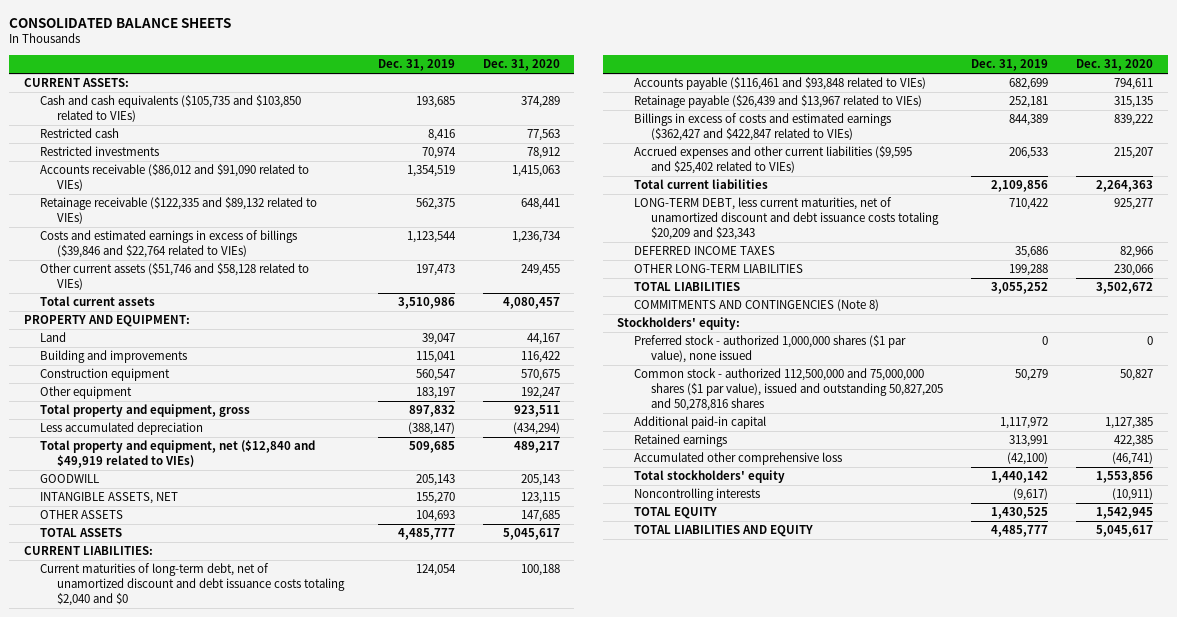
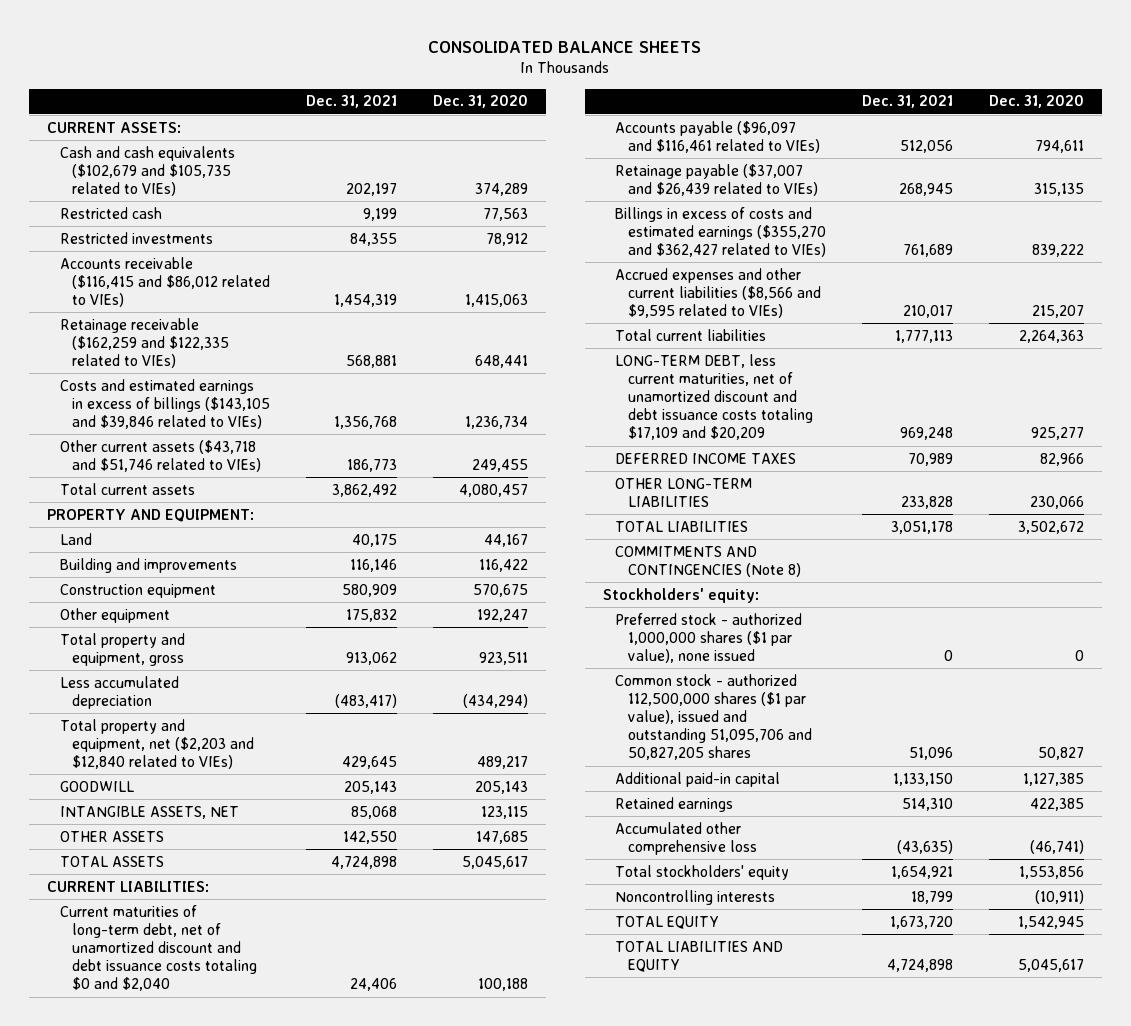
- | Dec. 31, 2019 | Dec. 31, 2020
+ | Dec. 31, 2021 | Dec. 31, 2020
- Cash and cash equivalents ($105,735 and $103,850 related to VIEs) | 193,685 | 374,289
+ Cash and cash equivalents ($102,679 and $105,735 related to VIEs) | 202,197 | 374,289
- Accounts receivable ($86,012 and $91,090 related to VIEs) | 1,354,519 | 1,415,063
- Retainage receivable ($122,335 and $89,132 related to VIEs) | 562,375 | 648,441
- Costs and estimated earnings in excess of billings ($39,846 and $22,764 related to VIEs) | 1,123,544 | 1,236,734
- Other current assets ($51,746 and $58,128 related to VIEs) | 197,473 | 249,455
+ Accounts receivable ($116,415 and $86,012 related to VIEs) | 1,454,319 | 1,415,063
+ Retainage receivable ($162,259 and $122,335 related to VIEs) | 568,881 | 648,441
+ Costs and estimated earnings in excess of billings ($143,105 and $39,846 related to VIEs) | 1,356,768 | 1,236,734
+ Other current assets ($43,718 and $51,746 related to VIEs) | 186,773 | 249,455
- Total property and equipment, net ($12,840 and $49,919 related to VIEs) | 509,685 | 489,217
+ Total property and equipment, net ($2,203 and $12,840 related to VIEs) | 429,645 | 489,217
- Current maturities of long-term debt, net of unamortized discount and debt issuance costs totaling $2,040 and $0 | 124,054 | 100,188
- Accounts payable ($116,461 and $93,848 related to VIEs) | 682,699 | 794,611
- Retainage payable ($26,439 and $13,967 related to VIEs) | 252,181 | 315,135
- Billings in excess of costs and estimated earnings ($362,427 and $422,847 related to VIEs) | 844,389 | 839,222
- Accrued expenses and other current liabilities ($9,595 and $25,402 related to VIEs) | 206,533 | 215,207
+ Current maturities of long-term debt, net of unamortized discount and debt issuance costs totaling $0 and $2,040 | 24,406 | 100,188
+ Accounts payable ($96,097 and $116,461 related to VIEs) | 512,056 | 794,611
+ Retainage payable ($37,007 and $26,439 related to VIEs) | 268,945 | 315,135
+ Billings in excess of costs and estimated earnings ($355,270 and $362,427 related to VIEs) | 761,689 | 839,222
+ Accrued expenses and other current liabilities ($8,566 and $9,595 related to VIEs) | 210,017 | 215,207
- LONG-TERM DEBT, less current maturities, net of unamortized discount and debt issuance costs totaling $20,209 and $23,343 | 710,422 | 925,277
+ LONG-TERM DEBT, less current maturities, net of unamortized discount and debt issuance costs totaling $17,109 and $20,209 | 969,248 | 925,277
- Common stock - authorized 112,500,000 and 75,000,000 shares ($1 par value), issued and outstanding 50,827,205 and 50,278,816 shares | 50,279 | 50,827
+ Common stock - authorized 112,500,000 shares ($1 par value), issued and outstanding 51,095,706 and 50,827,205 shares | 51,096 | 50,827

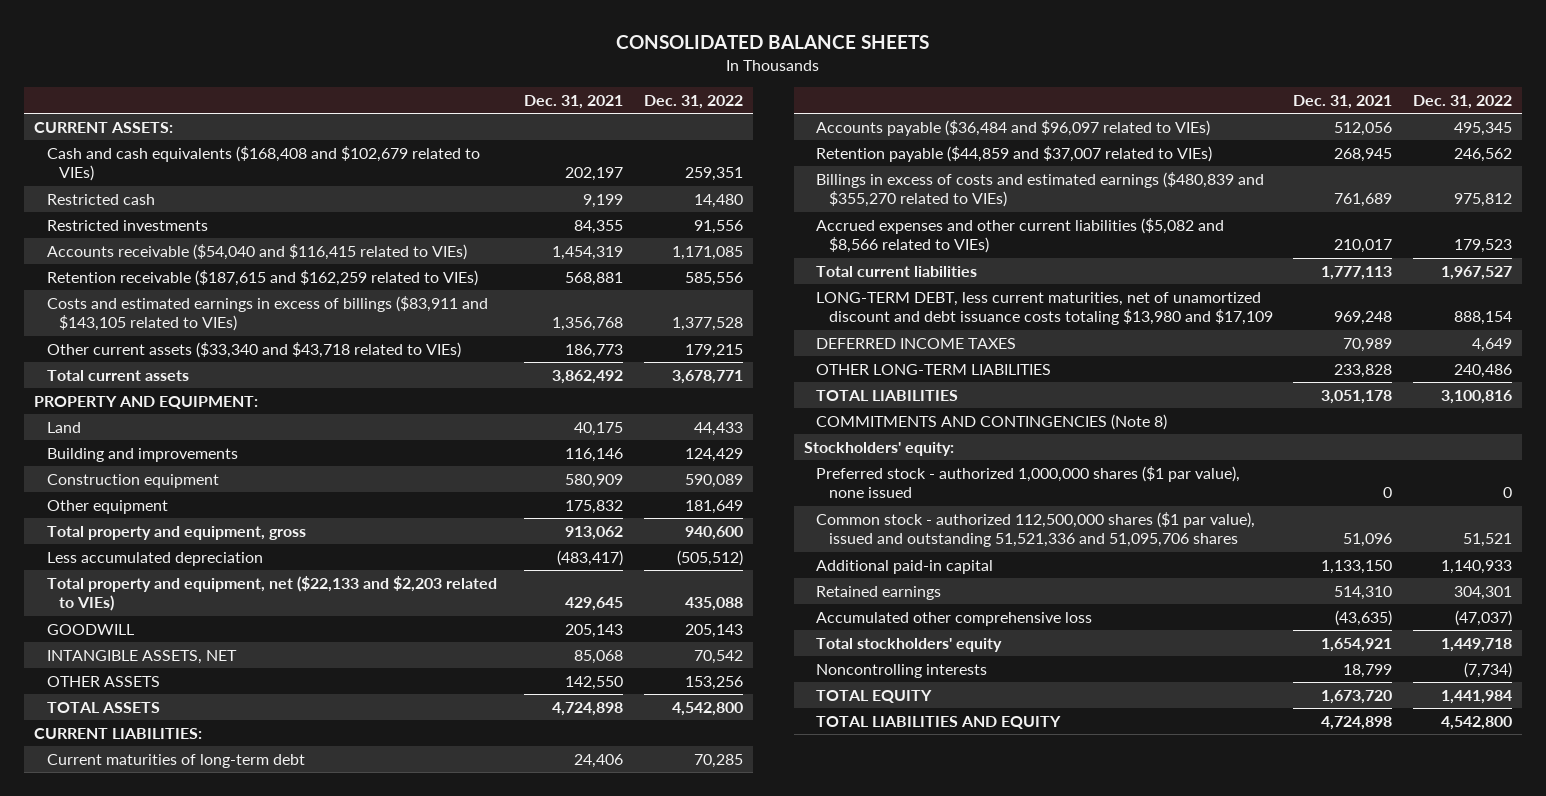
- | Dec. 31, 2021 | Dec. 31, 2020
+ | Dec. 31, 2021 | Dec. 31, 2022
- Cash and cash equivalents ($102,679 and $105,735 related to VIEs) | 202,197 | 374,289
+ Cash and cash equivalents ($168,408 and $102,679 related to VIEs) | 202,197 | 259,351
- Accounts receivable ($116,415 and $86,012 related to VIEs) | 1,454,319 | 1,415,063
- Retainage receivable ($162,259 and $122,335 related to VIEs) | 568,881 | 648,441
- Costs and estimated earnings in excess of billings ($143,105 and $39,846 related to VIEs) | 1,356,768 | 1,236,734
- Other current assets ($43,718 and $51,746 related to VIEs) | 186,773 | 249,455
+ Accounts receivable ($54,040 and $116,415 related to VIEs) | 1,454,319 | 1,171,085
+ Retention receivable ($187,615 and $162,259 related to VIEs) | 568,881 | 585,556
+ Costs and estimated earnings in excess of billings ($83,911 and $143,105 related to VIEs) | 1,356,768 | 1,377,528
+ Other current assets ($33,340 and $43,718 related to VIEs) | 186,773 | 179,215
- Total property and equipment, net ($2,203 and $12,840 related to VIEs) | 429,645 | 489,217
+ Total property and equipment, net ($22,133 and $2,203 related to VIEs) | 429,645 | 435,088
- Current maturities of long-term debt, net of unamortized discount and debt issuance costs totaling $0 and $2,040 | 24,406 | 100,188
- Accounts payable ($96,097 and $116,461 related to VIEs) | 512,056 | 794,611
- Retainage payable ($37,007 and $26,439 related to VIEs) | 268,945 | 315,135
- Billings in excess of costs and estimated earnings ($355,270 and $362,427 related to VIEs) | 761,689 | 839,222
- Accrued expenses and other current liabilities ($8,566 and $9,595 related to VIEs) | 210,017 | 215,207
+ Current maturities of long-term debt | 24,406 | 70,285
+ Accounts payable ($36,484 and $96,097 related to VIEs) | 512,056 | 495,345
+ Retention payable ($44,859 and $37,007 related to VIEs) | 268,945 | 246,562
+ Billings in excess of costs and estimated earnings ($480,839 and $355,270 related to VIEs) | 761,689 | 975,812
+ Accrued expenses and other current liabilities ($5,082 and $8,566 related to VIEs) | 210,017 | 179,523
- LONG-TERM DEBT, less current maturities, net of unamortized discount and debt issuance costs totaling $17,109 and $20,209 | 969,248 | 925,277
+ LONG-TERM DEBT, less current maturities, net of unamortized discount and debt issuance costs totaling $13,980 and $17,109 | 969,248 | 888,154
- Common stock - authorized 112,500,000 shares ($1 par value), issued and outstanding 51,095,706 and 50,827,205 shares | 51,096 | 50,827
+ Common stock - authorized 112,500,000 shares ($1 par value), issued and outstanding 51,521,336 and 51,095,706 shares | 51,096 | 51,521

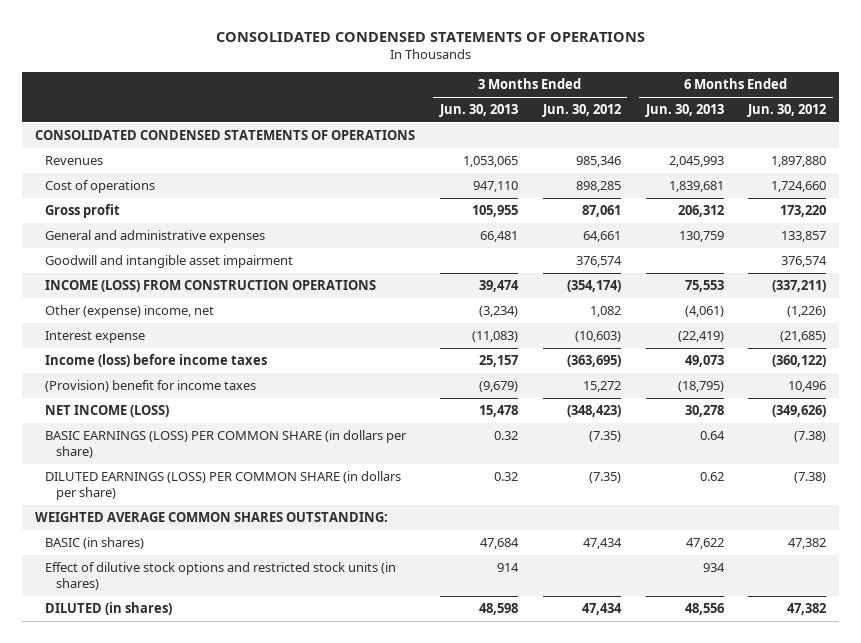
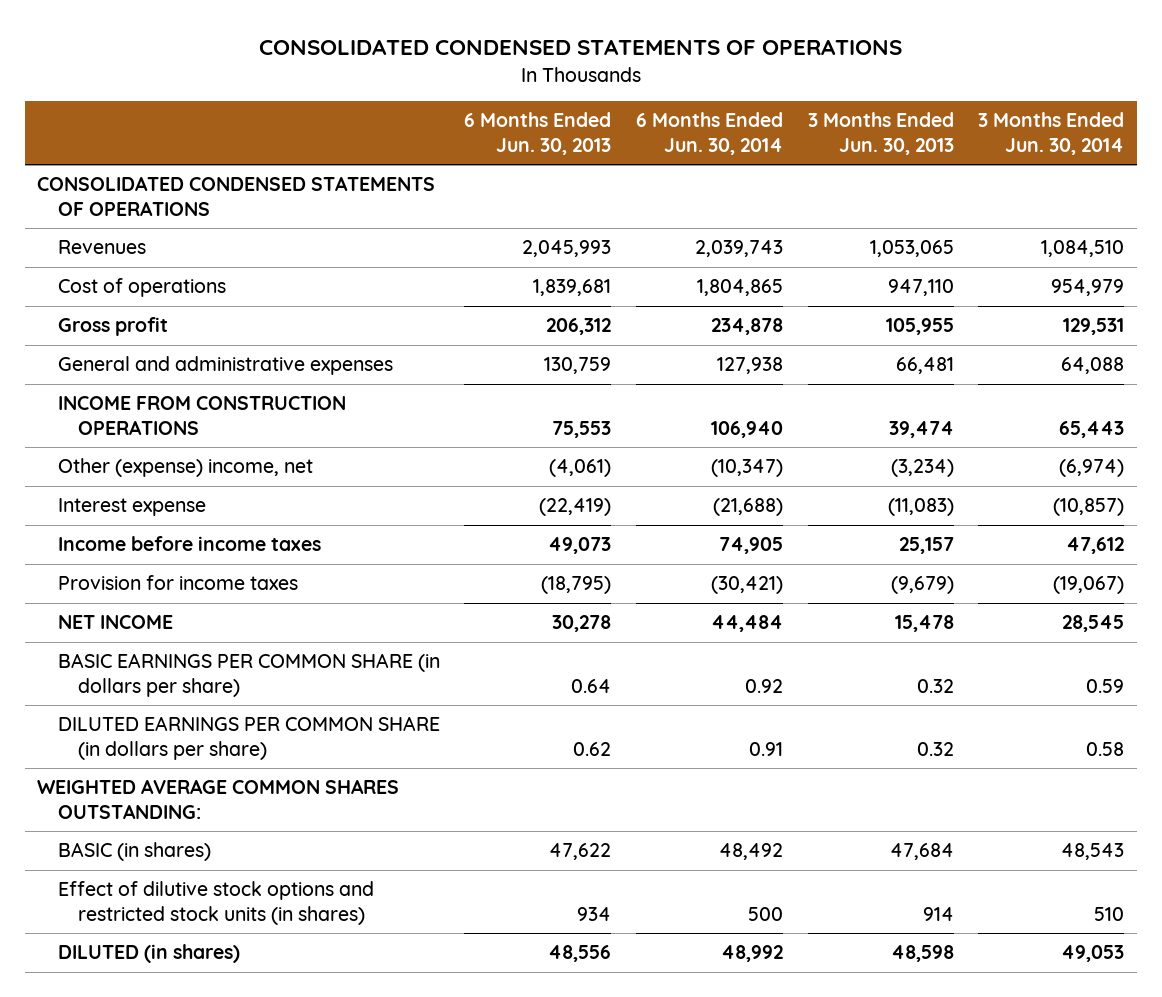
- | 3 Months Ended Jun. 30, 2013 | 3 Months Ended Jun. 30, 2012 | 6 Months Ended Jun. 30, 2013 | 6 Months Ended Jun. 30, 2012
+ | 6 Months Ended Jun. 30, 2013 | 6 Months Ended Jun. 30, 2014 | 3 Months Ended Jun. 30, 2013 | 3 Months Ended Jun. 30, 2014
- Goodwill and intangible asset impairment | | 376,574 | | 376,574
- INCOME (LOSS) FROM CONSTRUCTION OPERATIONS | 39,474 | (354,174) | 75,553 | (337,211)
+ INCOME FROM CONSTRUCTION OPERATIONS | 75,553 | 106,940 | 39,474 | 65,443
- Income (loss) before income taxes | 25,157 | (363,695) | 49,073 | (360,122)
- (Provision) benefit for income taxes | (9,679) | 15,272 | (18,795) | 10,496
- NET INCOME (LOSS) | 15,478 | (348,423) | 30,278 | (349,626)
- BASIC EARNINGS (LOSS) PER COMMON SHARE (in dollars per share) | 0.32 | (7.35) | 0.64 | (7.38)
- DILUTED EARNINGS (LOSS) PER COMMON SHARE (in dollars per share) | 0.32 | (7.35) | 0.62 | (7.38)
+ Income before income taxes | 49,073 | 74,905 | 25,157 | 47,612
+ Provision for income taxes | (18,795) | (30,421) | (9,679) | (19,067)
+ NET INCOME | 30,278 | 44,484 | 15,478 | 28,545
+ BASIC EARNINGS PER COMMON SHARE (in dollars per share) | 0.64 | 0.92 | 0.32 | 0.59
+ DILUTED EARNINGS PER COMMON SHARE (in dollars per share) | 0.62 | 0.91 | 0.32 | 0.58

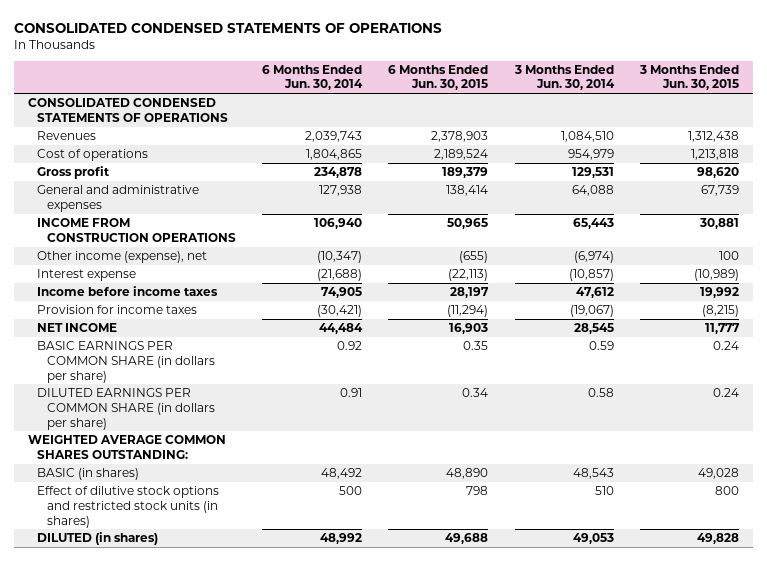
- | 6 Months Ended Jun. 30, 2013 | 6 Months Ended Jun. 30, 2014 | 3 Months Ended Jun. 30, 2013 | 3 Months Ended Jun. 30, 2014
+ | 6 Months Ended Jun. 30, 2014 | 6 Months Ended Jun. 30, 2015 | 3 Months Ended Jun. 30, 2014 | 3 Months Ended Jun. 30, 2015
- Other (expense) income, net | (4,061) | (10,347) | (3,234) | (6,974)
+ Other income (expense), net | (10,347) | (655) | (6,974) | 100

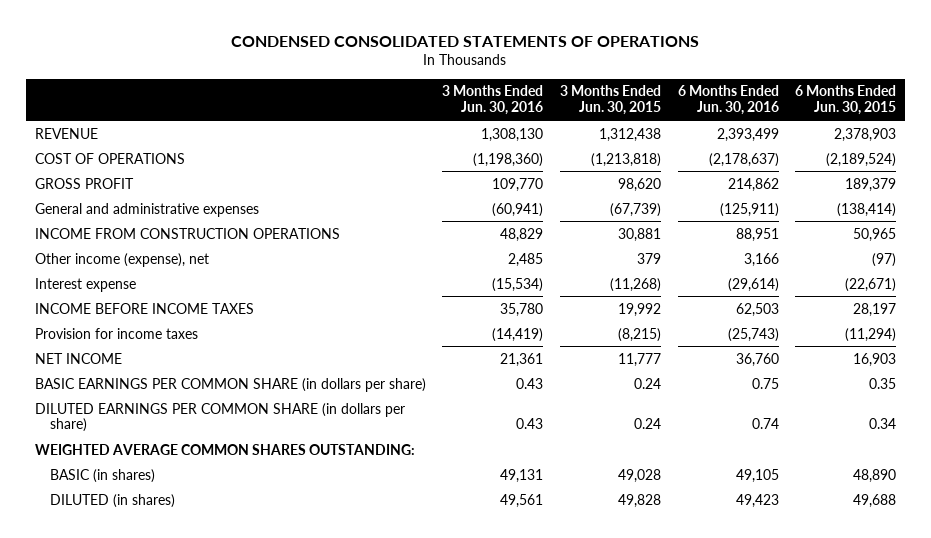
- CONSOLIDATED CONDENSED STATEMENTS OF OPERATIONS
+ CONDENSED CONSOLIDATED STATEMENTS OF OPERATIONS
- | 6 Months Ended Jun. 30, 2014 | 6 Months Ended Jun. 30, 2015 | 3 Months Ended Jun. 30, 2014 | 3 Months Ended Jun. 30, 2015
+ | 3 Months Ended Jun. 30, 2016 | 3 Months Ended Jun. 30, 2015 | 6 Months Ended Jun. 30, 2016 | 6 Months Ended Jun. 30, 2015
- CONSOLIDATED CONDENSED STATEMENTS OF OPERATIONS
- Revenues | 2,039,743 | 2,378,903 | 1,084,510 | 1,312,438
- Cost of operations | 1,804,865 | 2,189,524 | 954,979 | 1,213,818
- Gross profit | 234,878 | 189,379 | 129,531 | 98,620
- General and administrative expenses | 127,938 | 138,414 | 64,088 | 67,739
+ REVENUE | 1,308,130 | 1,312,438 | 2,393,499 | 2,378,903
+ COST OF OPERATIONS | (1,198,360) | (1,213,818) | (2,178,637) | (2,189,524)
+ GROSS PROFIT | 109,770 | 98,620 | 214,862 | 189,379
+ General and administrative expenses | (60,941) | (67,739) | (125,911) | (138,414)
- Other income (expense), net | (10,347) | (655) | (6,974) | 100
- Interest expense | (21,688) | (22,113) | (10,857) | (10,989)
- Income before income taxes | 74,905 | 28,197 | 47,612 | 19,992
+ Other income (expense), net | 2,485 | 379 | 3,166 | (97)
+ Interest expense | (15,534) | (11,268) | (29,614) | (22,671)
+ INCOME BEFORE INCOME TAXES | 35,780 | 19,992 | 62,503 | 28,197
- Effect of dilutive stock options and restricted stock units (in shares) | 500 | 798 | 510 | 800

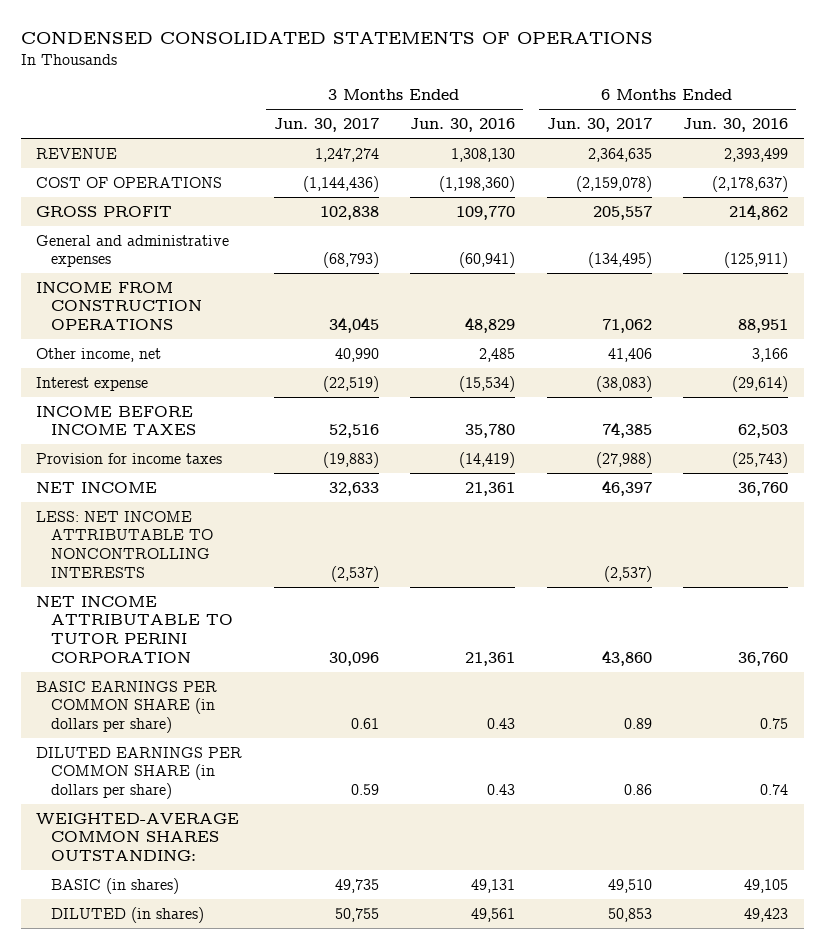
- | 3 Months Ended Jun. 30, 2016 | 3 Months Ended Jun. 30, 2015 | 6 Months Ended Jun. 30, 2016 | 6 Months Ended Jun. 30, 2015
+ | 3 Months Ended Jun. 30, 2017 | 3 Months Ended Jun. 30, 2016 | 6 Months Ended Jun. 30, 2017 | 6 Months Ended Jun. 30, 2016
- Other income (expense), net | 2,485 | 379 | 3,166 | (97)
+ Other income, net | 40,990 | 2,485 | 41,406 | 3,166
+ LESS: NET INCOME ATTRIBUTABLE TO NONCONTROLLING INTERESTS | (2,537) | | (2,537) |
+ NET INCOME ATTRIBUTABLE TO TUTOR PERINI CORPORATION | 30,096 | 21,361 | 43,860 | 36,760
- WEIGHTED AVERAGE COMMON SHARES OUTSTANDING:
+ WEIGHTED-AVERAGE COMMON SHARES OUTSTANDING:

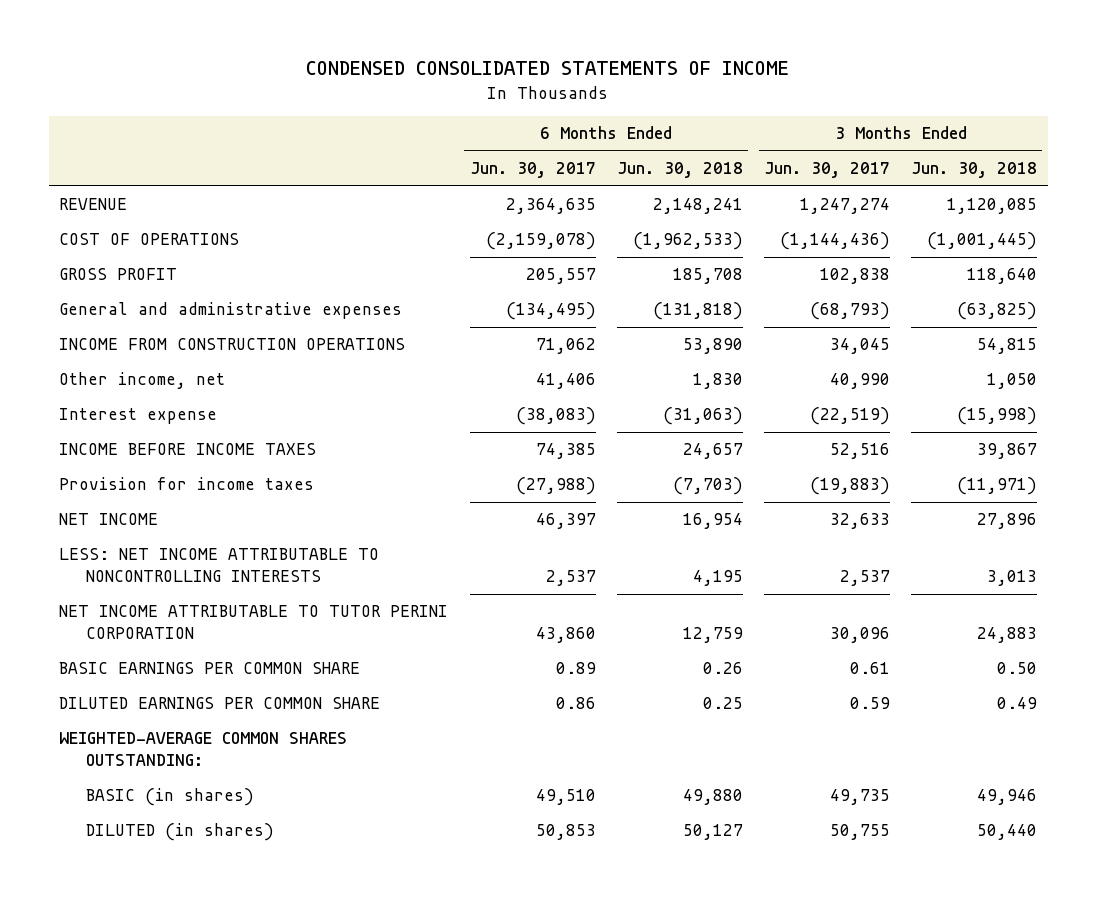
- CONDENSED CONSOLIDATED STATEMENTS OF OPERATIONS
+ CONDENSED CONSOLIDATED STATEMENTS OF INCOME
- | 3 Months Ended Jun. 30, 2017 | 3 Months Ended Jun. 30, 2016 | 6 Months Ended Jun. 30, 2017 | 6 Months Ended Jun. 30, 2016
+ | 6 Months Ended Jun. 30, 2017 | 6 Months Ended Jun. 30, 2018 | 3 Months Ended Jun. 30, 2017 | 3 Months Ended Jun. 30, 2018
- LESS: NET INCOME ATTRIBUTABLE TO NONCONTROLLING INTERESTS | (2,537) | | (2,537) |
+ LESS: NET INCOME ATTRIBUTABLE TO NONCONTROLLING INTERESTS | 2,537 | 4,195 | 2,537 | 3,013
- BASIC EARNINGS PER COMMON SHARE (in dollars per share) | 0.61 | 0.43 | 0.89 | 0.75
- DILUTED EARNINGS PER COMMON SHARE (in dollars per share) | 0.59 | 0.43 | 0.86 | 0.74
+ BASIC EARNINGS PER COMMON SHARE | 0.89 | 0.26 | 0.61 | 0.50
+ DILUTED EARNINGS PER COMMON SHARE | 0.86 | 0.25 | 0.59 | 0.49

